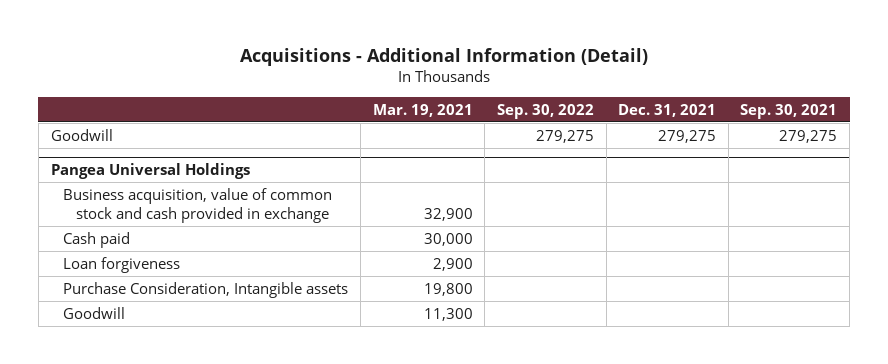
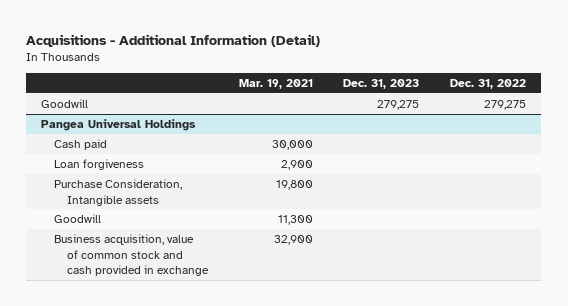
- | Mar. 19, 2021 | Sep. 30, 2022 | Dec. 31, 2021 | Sep. 30, 2021
+ | Mar. 19, 2021 | Dec. 31, 2023 | Dec. 31, 2022
@ Pangea Universal Holdings
moved down: Business acquisition, value of common stock and cash provided in exchange | 32,900 | |

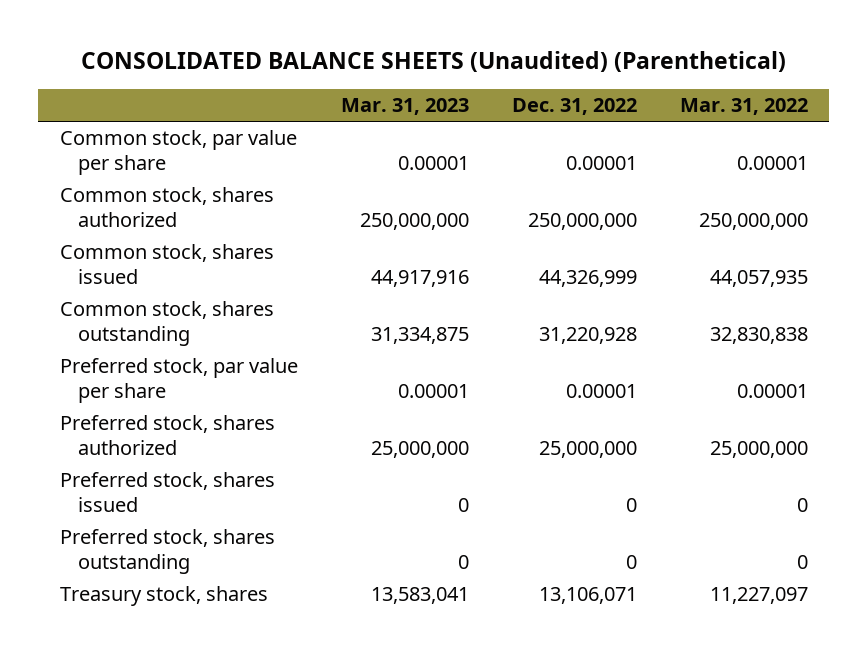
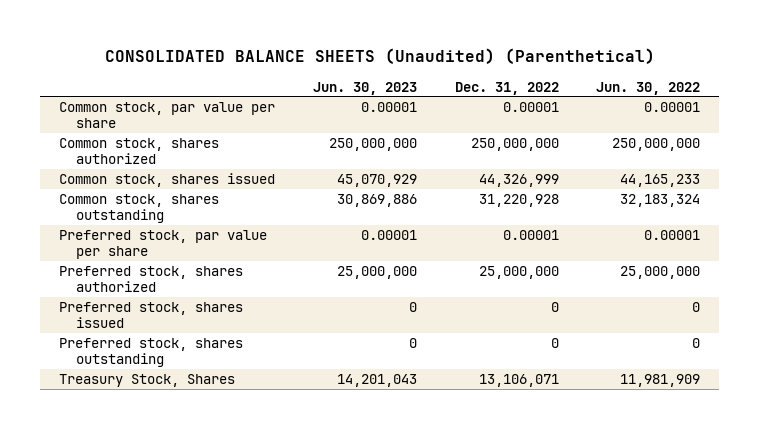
- | Mar. 31, 2023 | Dec. 31, 2022 | Mar. 31, 2022
+ | Jun. 30, 2023 | Dec. 31, 2022 | Jun. 30, 2022
- Treasury stock, shares | 13,583,041 | 13,106,071 | 11,227,097
+ Treasury Stock, Shares | 14,201,043 | 13,106,071 | 11,981,909

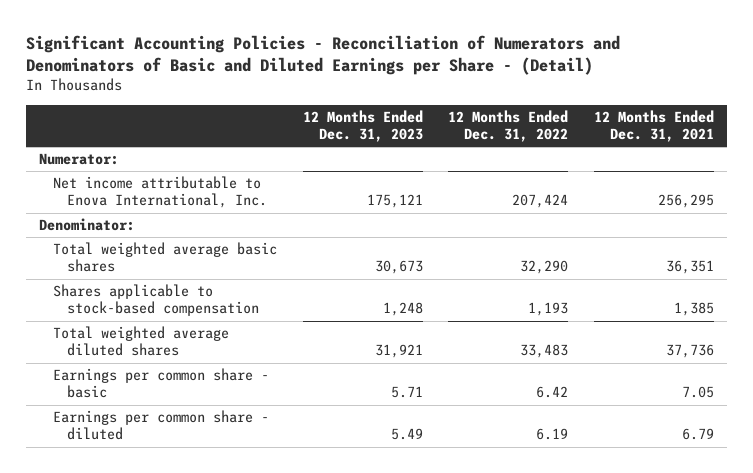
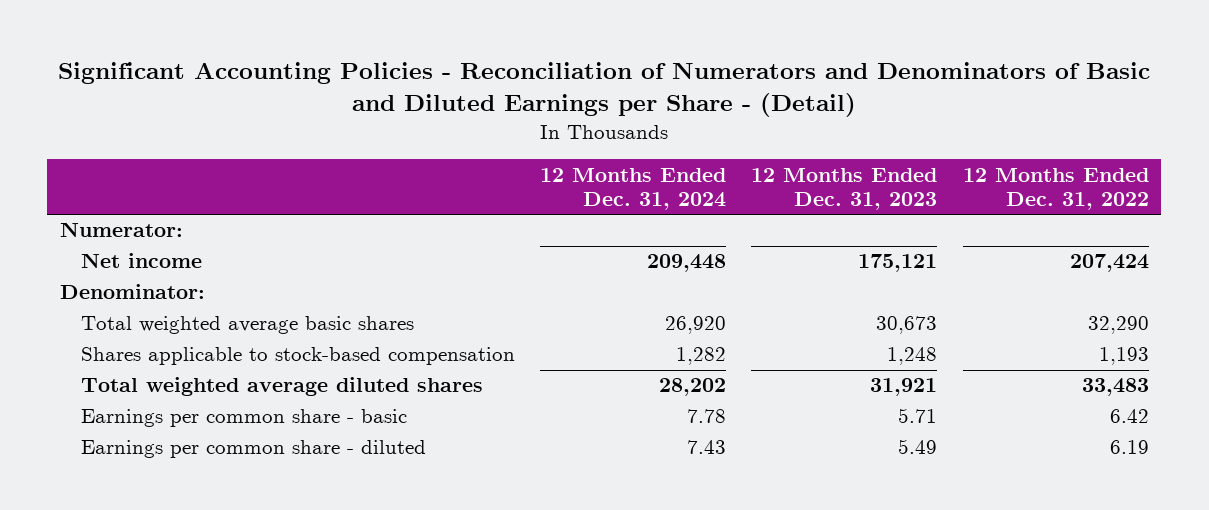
- | 12 Months Ended Dec. 31, 2023 | 12 Months Ended Dec. 31, 2022 | 12 Months Ended Dec. 31, 2021
+ | 12 Months Ended Dec. 31, 2024 | 12 Months Ended Dec. 31, 2023 | 12 Months Ended Dec. 31, 2022
- Net income attributable to Enova International, Inc. | 175,121 | 207,424 | 256,295
+ Net income | 209,448 | 175,121 | 207,424

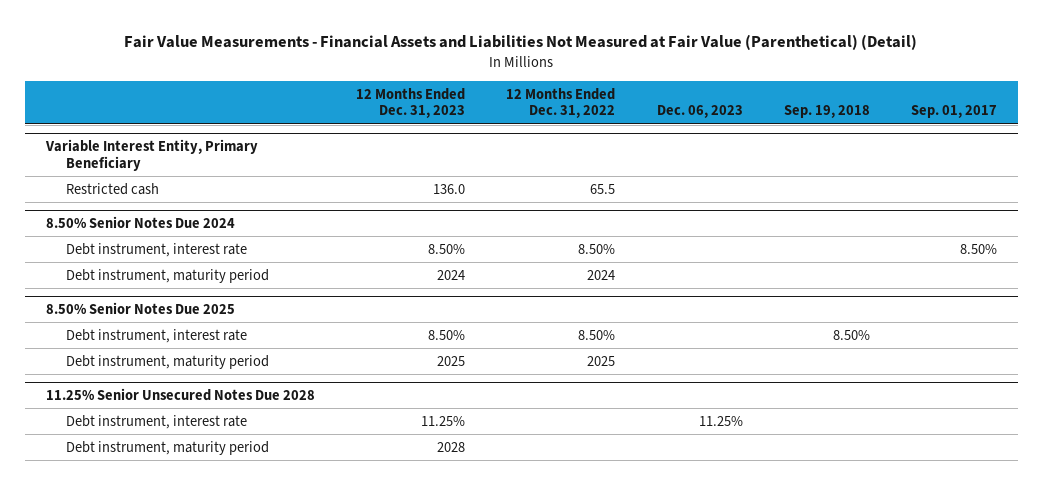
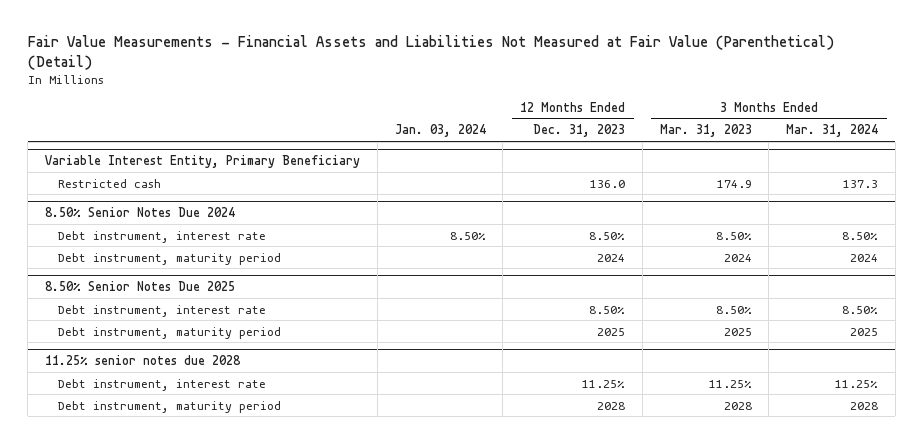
- | 12 Months Ended Dec. 31, 2023 | 12 Months Ended Dec. 31, 2022 | Dec. 06, 2023 | Sep. 19, 2018 | Sep. 01, 2017
+ | Jan. 03, 2024 | 12 Months Ended Dec. 31, 2023 | 3 Months Ended Mar. 31, 2023 | 3 Months Ended Mar. 31, 2024
- 11.25% Senior Unsecured Notes Due 2028
+ 11.25% senior notes due 2028

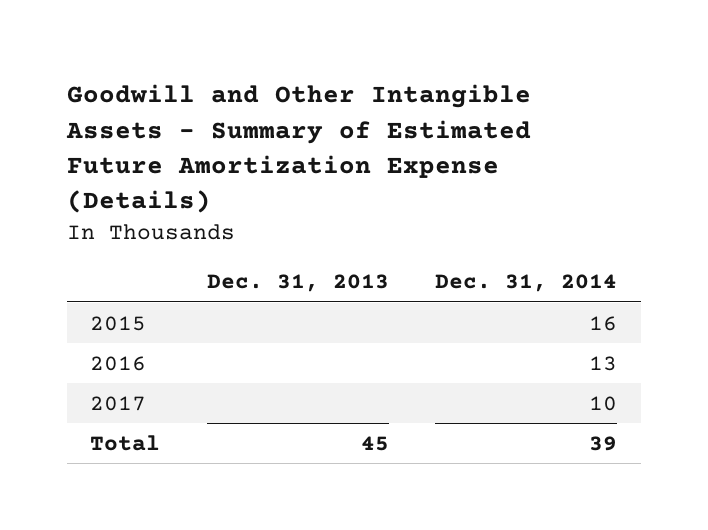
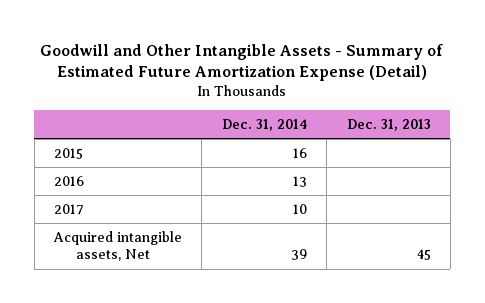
- Goodwill and Other Intangible Assets - Summary of Estimated Future Amortization Expense (Details)
+ Goodwill and Other Intangible Assets - Summary of Estimated Future Amortization Expense (Detail)
- | Dec. 31, 2013 | Dec. 31, 2014
+ | Dec. 31, 2014 | Dec. 31, 2013
- Total | 45 | 39
+ Acquired intangible assets, Net | 39 | 45

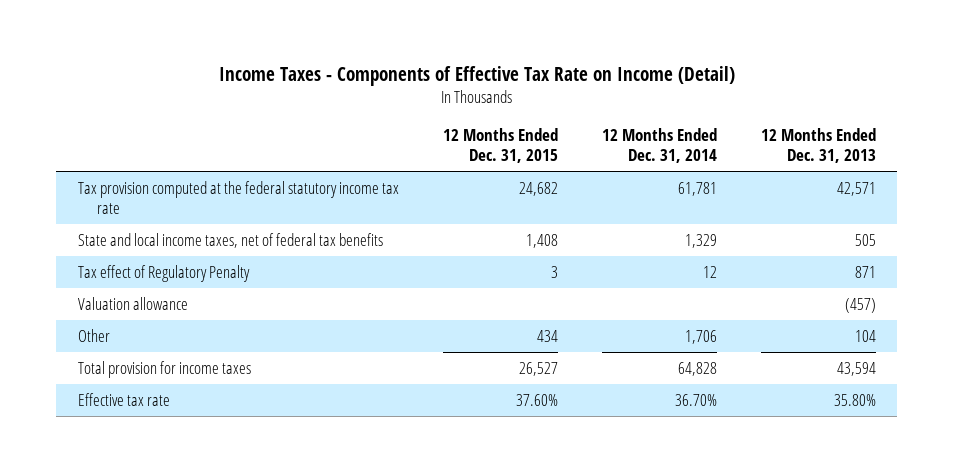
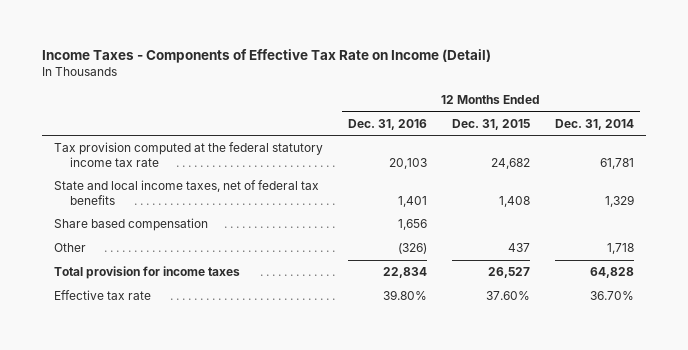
- | 12 Months Ended Dec. 31, 2015 | 12 Months Ended Dec. 31, 2014 | 12 Months Ended Dec. 31, 2013
+ | 12 Months Ended Dec. 31, 2016 | 12 Months Ended Dec. 31, 2015 | 12 Months Ended Dec. 31, 2014
- Tax effect of Regulatory Penalty | 3 | 12 | 871
- Valuation allowance | | | (457)
- Other | 434 | 1,706 | 104
+ Share based compensation | 1,656 | |
+ Other | (326) | 437 | 1,718

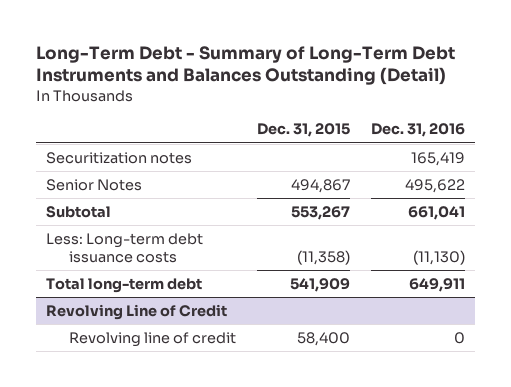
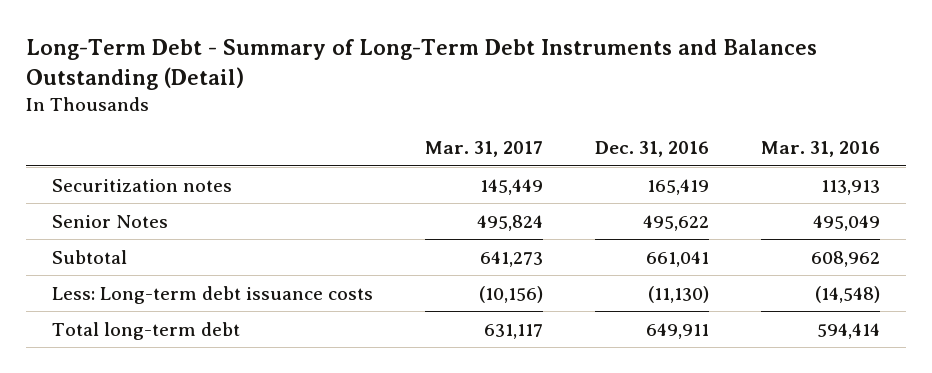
- | Dec. 31, 2015 | Dec. 31, 2016
+ | Mar. 31, 2017 | Dec. 31, 2016 | Mar. 31, 2016
- Revolving Line of Credit
- Revolving line of credit | 58,400 | 0

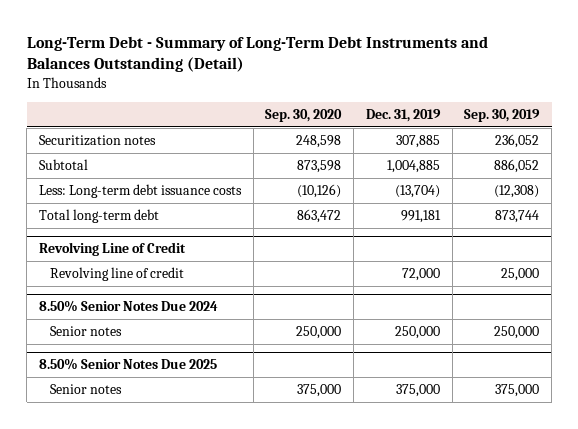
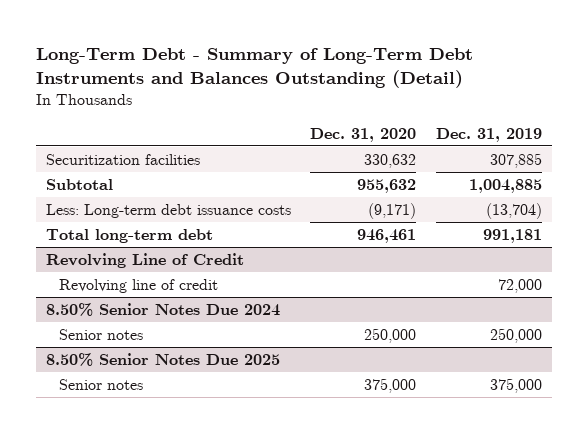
- | Sep. 30, 2020 | Dec. 31, 2019 | Sep. 30, 2019
+ | Dec. 31, 2020 | Dec. 31, 2019
- Securitization notes | 248,598 | 307,885 | 236,052
+ Securitization facilities | 330,632 | 307,885

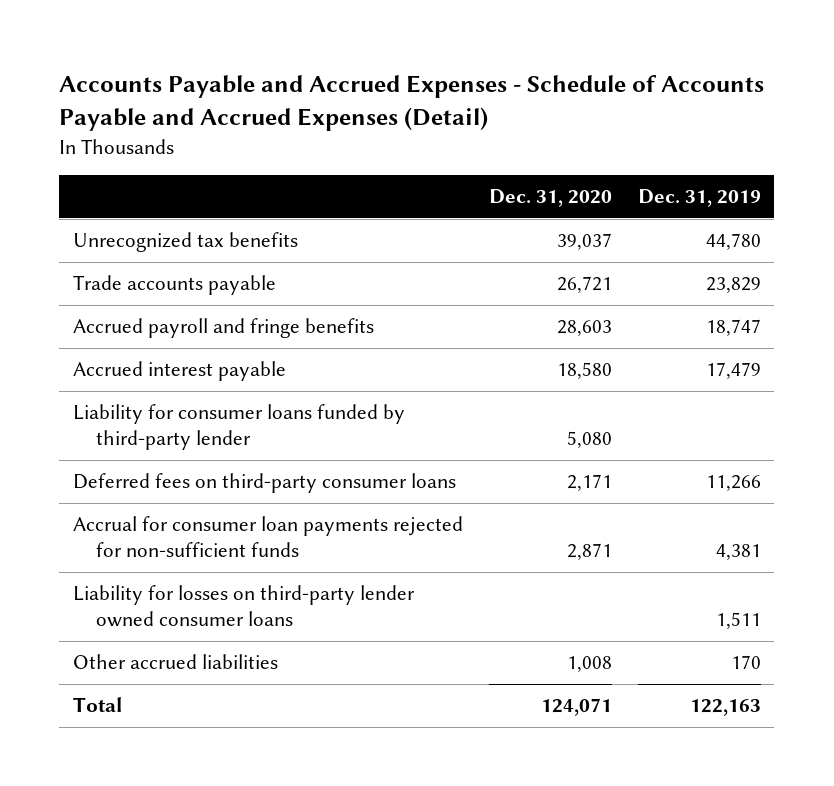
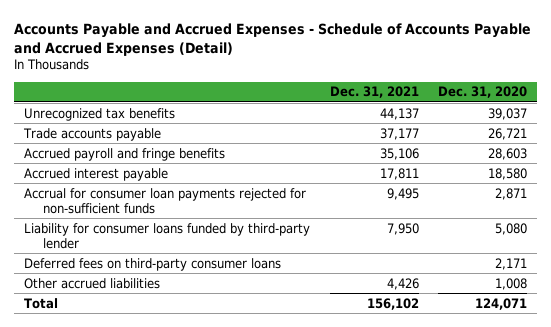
- | Dec. 31, 2020 | Dec. 31, 2019
+ | Dec. 31, 2021 | Dec. 31, 2020
moved up: Accrual for consumer loan payments rejected for non-sufficient funds | 9,495 | 2,871
- Liability for losses on third-party lender owned consumer loans | | 1,511

